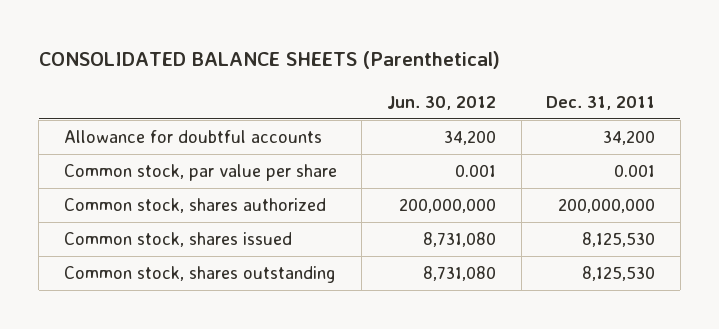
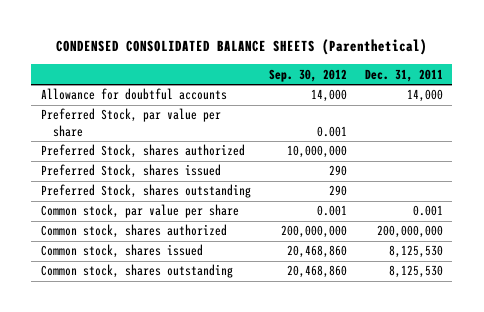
- CONSOLIDATED BALANCE SHEETS (Parenthetical)
+ CONDENSED CONSOLIDATED BALANCE SHEETS (Parenthetical)
- | Jun. 30, 2012 | Dec. 31, 2011
+ | Sep. 30, 2012 | Dec. 31, 2011
- Allowance for doubtful accounts | 34,200 | 34,200
+ Allowance for doubtful accounts | 14,000 | 14,000
+ Preferred Stock, par value per share | 0.001 |
+ Preferred Stock, shares authorized | 10,000,000 |
+ Preferred Stock, shares issued | 290 |
+ Preferred Stock, shares outstanding | 290 |

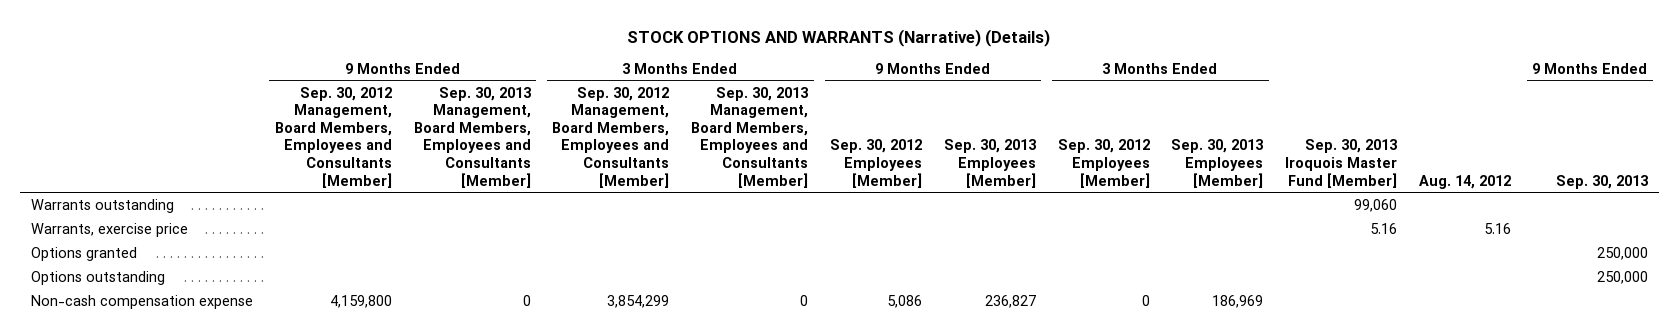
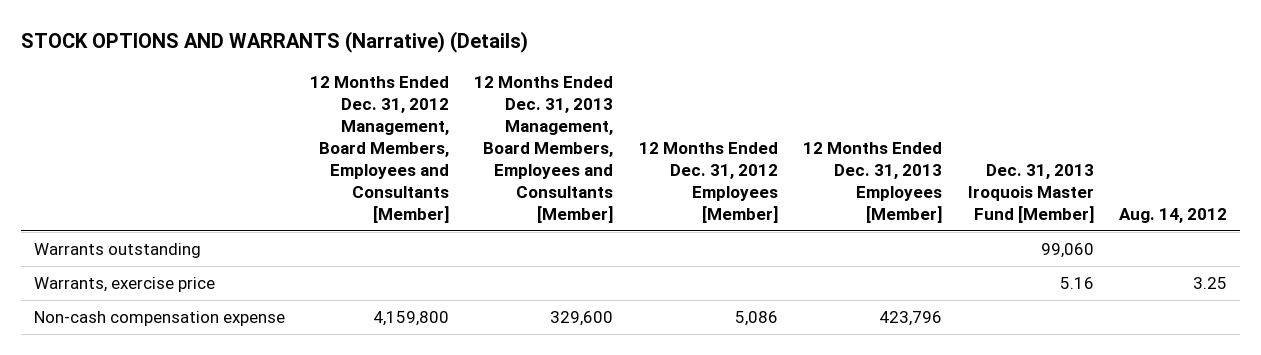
- | 9 Months Ended Sep. 30, 2012 Management, Board Members, Employees and Consultants [Member] | 9 Months Ended Sep. 30, 2013 Management, Board Members, Employees and Consultants [Member] | 3 Months Ended Sep. 30, 2012 Management, Board Members, Employees and Consultants [Member] | 3 Months Ended Sep. 30, 2013 Management, Board Members, Employees and Consultants [Member] | 9 Months Ended Sep. 30, 2012 Employees [Member] | 9 Months Ended Sep. 30, 2013 Employees [Member] | 3 Months Ended Sep. 30, 2012 Employees [Member] | 3 Months Ended Sep. 30, 2013 Employees [Member] | Sep. 30, 2013 Iroquois Master Fund [Member] | Aug. 14, 2012 | 9 Months Ended Sep. 30, 2013
+ | 12 Months Ended Dec. 31, 2012 Management, Board Members, Employees and Consultants [Member] | 12 Months Ended Dec. 31, 2013 Management, Board Members, Employees and Consultants [Member] | 12 Months Ended Dec. 31, 2012 Employees [Member] | 12 Months Ended Dec. 31, 2013 Employees [Member] | Dec. 31, 2013 Iroquois Master Fund [Member] | Aug. 14, 2012
- Warrants, exercise price | | | | | | | | | 5.16 | 5.16 |
- Options granted | | | | | | | | | | | 250,000
- Options outstanding | | | | | | | | | | | 250,000
+ Warrants, exercise price | | | | | 5.16 | 3.25

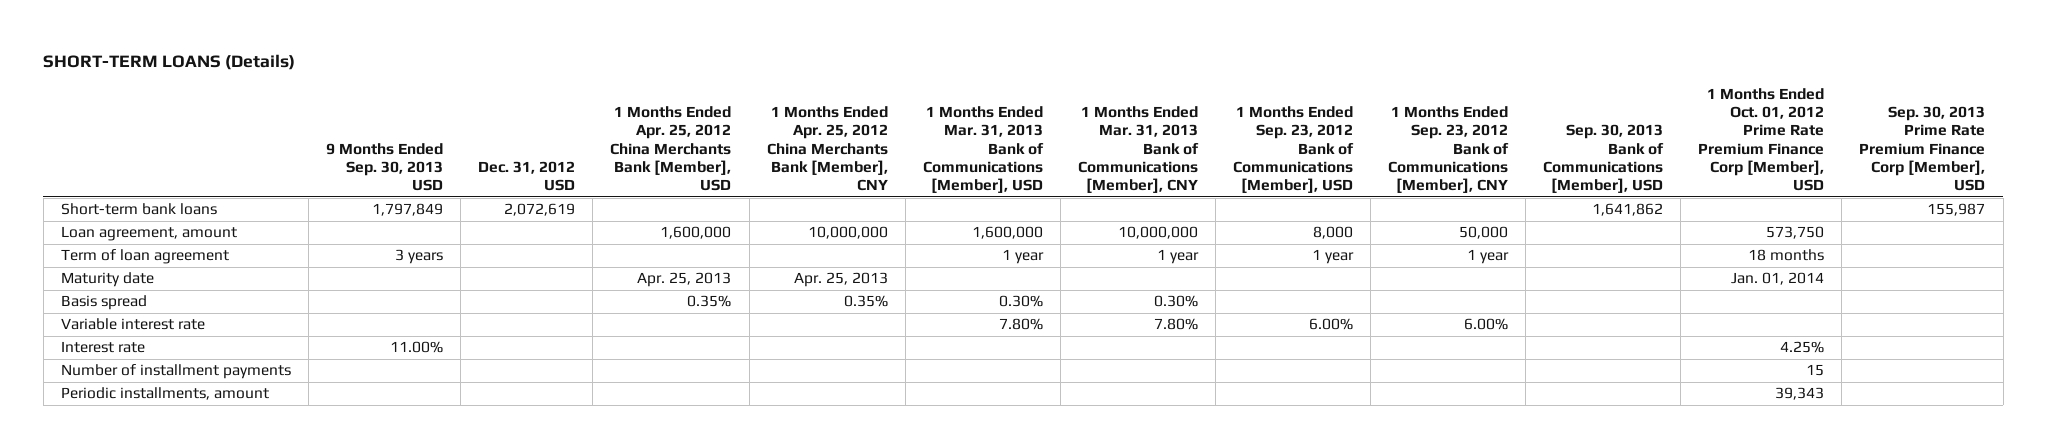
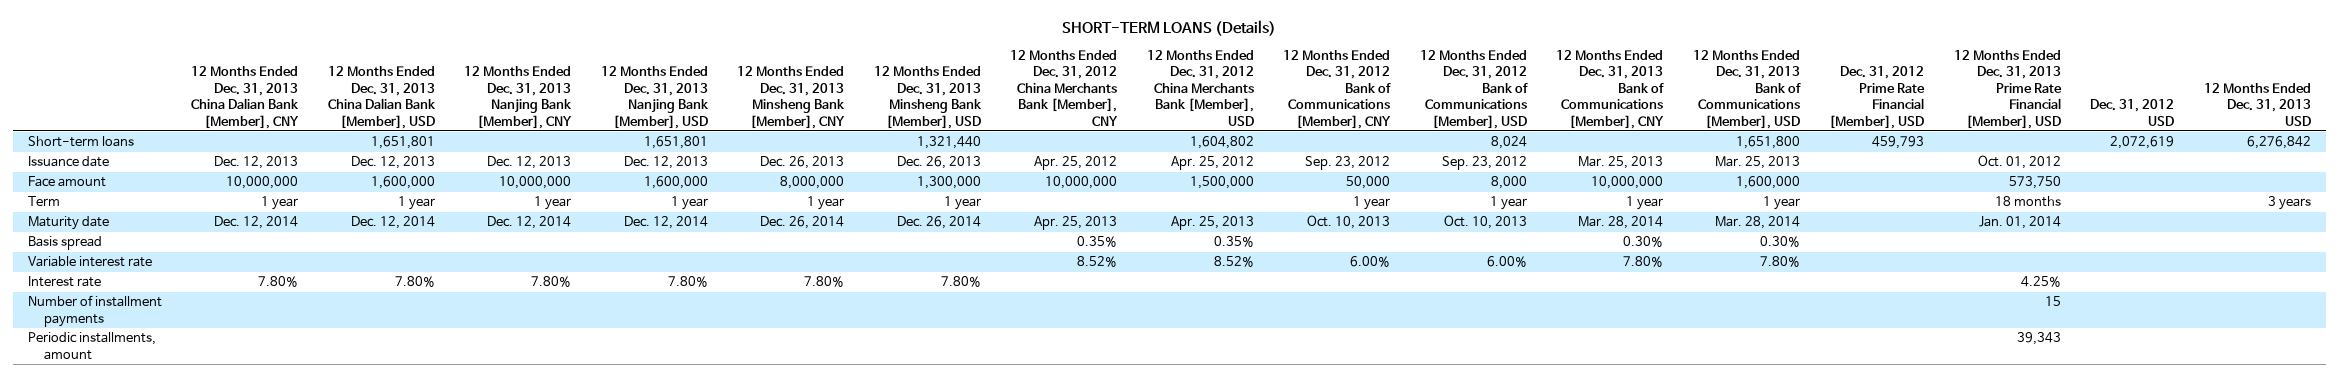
- | 9 Months Ended Sep. 30, 2013 USD | Dec. 31, 2012 USD | 1 Months Ended Apr. 25, 2012 China Merchants Bank [Member], USD | 1 Months Ended Apr. 25, 2012 China Merchants Bank [Member], CNY | 1 Months Ended Mar. 31, 2013 Bank of Communications [Member], USD | 1 Months Ended Mar. 31, 2013 Bank of Communications [Member], CNY | 1 Months Ended Sep. 23, 2012 Bank of Communications [Member], USD | 1 Months Ended Sep. 23, 2012 Bank of Communications [Member], CNY | Sep. 30, 2013 Bank of Communications [Member], USD | 1 Months Ended Oct. 01, 2012 Prime Rate Premium Finance Corp [Member], USD | Sep. 30, 2013 Prime Rate Premium Finance Corp [Member], USD
+ | 12 Months Ended Dec. 31, 2013 China Dalian Bank [Member], CNY | 12 Months Ended Dec. 31, 2013 China Dalian Bank [Member], USD | 12 Months Ended Dec. 31, 2013 Nanjing Bank [Member], CNY | 12 Months Ended Dec. 31, 2013 Nanjing Bank [Member], USD | 12 Months Ended Dec. 31, 2013 Minsheng Bank [Member], CNY | 12 Months Ended Dec. 31, 2013 Minsheng Bank [Member], USD | 12 Months Ended Dec. 31, 2012 China Merchants Bank [Member], CNY | 12 Months Ended Dec. 31, 2012 China Merchants Bank [Member], USD | 12 Months Ended Dec. 31, 2012 Bank of Communications [Member], CNY | 12 Months Ended Dec. 31, 2012 Bank of Communications [Member], USD | 12 Months Ended Dec. 31, 2013 Bank of Communications [Member], CNY | 12 Months Ended Dec. 31, 2013 Bank of Communications [Member], USD | Dec. 31, 2012 Prime Rate Financial [Member], USD | 12 Months Ended Dec. 31, 2013 Prime Rate Financial [Member], USD | Dec. 31, 2012 USD | 12 Months Ended Dec. 31, 2013 USD
- Short-term bank loans | 1,797,849 | 2,072,619 | | | | | | | 1,641,862 | | 155,987
- Loan agreement, amount | | | 1,600,000 | 10,000,000 | 1,600,000 | 10,000,000 | 8,000 | 50,000 | | 573,750 |
- Term of loan agreement | 3 years | | | | 1 year | 1 year | 1 year | 1 year | | 18 months |
+ Short-term loans | | 1,651,801 | | 1,651,801 | | 1,321,440 | | 1,604,802 | | 8,024 | | 1,651,800 | 459,793 | | 2,072,619 | 6,276,842
+ Issuance date | Dec. 12, 2013 | Dec. 12, 2013 | Dec. 12, 2013 | Dec. 12, 2013 | Dec. 26, 2013 | Dec. 26, 2013 | Apr. 25, 2012 | Apr. 25, 2012 | Sep. 23, 2012 | Sep. 23, 2012 | Mar. 25, 2013 | Mar. 25, 2013 | | Oct. 01, 2012 | |
+ Face amount | 10,000,000 | 1,600,000 | 10,000,000 | 1,600,000 | 8,000,000 | 1,300,000 | 10,000,000 | 1,500,000 | 50,000 | 8,000 | 10,000,000 | 1,600,000 | | 573,750 | |
+ Term | 1 year | 1 year | 1 year | 1 year | 1 year | 1 year | | | 1 year | 1 year | 1 year | 1 year | | 18 months | | 3 years

